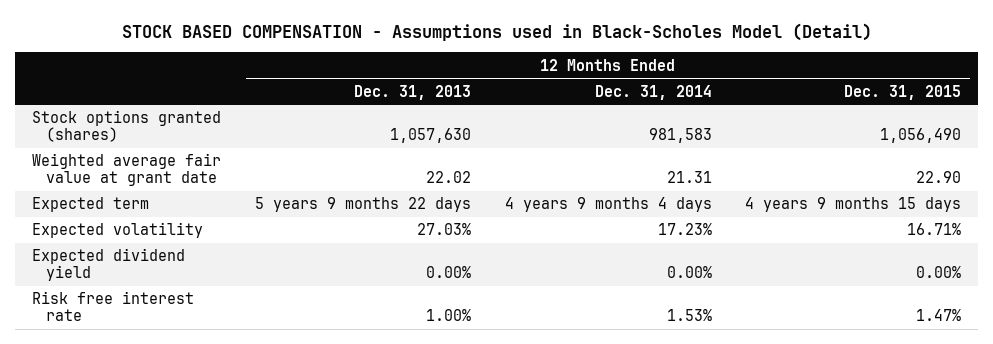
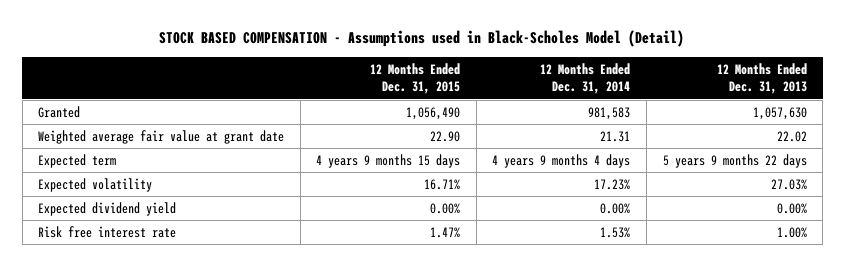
- | 12 Months Ended Dec. 31, 2013 | 12 Months Ended Dec. 31, 2014 | 12 Months Ended Dec. 31, 2015
+ | 12 Months Ended Dec. 31, 2015 | 12 Months Ended Dec. 31, 2014 | 12 Months Ended Dec. 31, 2013
- Stock options granted (shares) | 1,057,630 | 981,583 | 1,056,490
+ Granted | 1,056,490 | 981,583 | 1,057,630

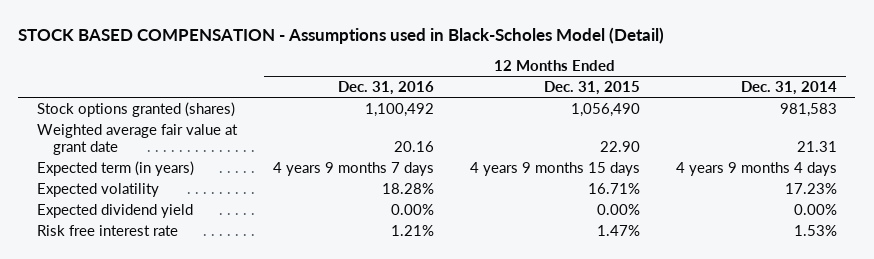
- | 12 Months Ended Dec. 31, 2015 | 12 Months Ended Dec. 31, 2014 | 12 Months Ended Dec. 31, 2013
+ | 12 Months Ended Dec. 31, 2016 | 12 Months Ended Dec. 31, 2015 | 12 Months Ended Dec. 31, 2014
- Granted | 1,056,490 | 981,583 | 1,057,630
+ Stock options granted (shares) | 1,100,492 | 1,056,490 | 981,583
- Expected term | 4 years 9 months 15 days | 4 years 9 months 4 days | 5 years 9 months 22 days
+ Expected term (in years) | 4 years 9 months 7 days | 4 years 9 months 15 days | 4 years 9 months 4 days

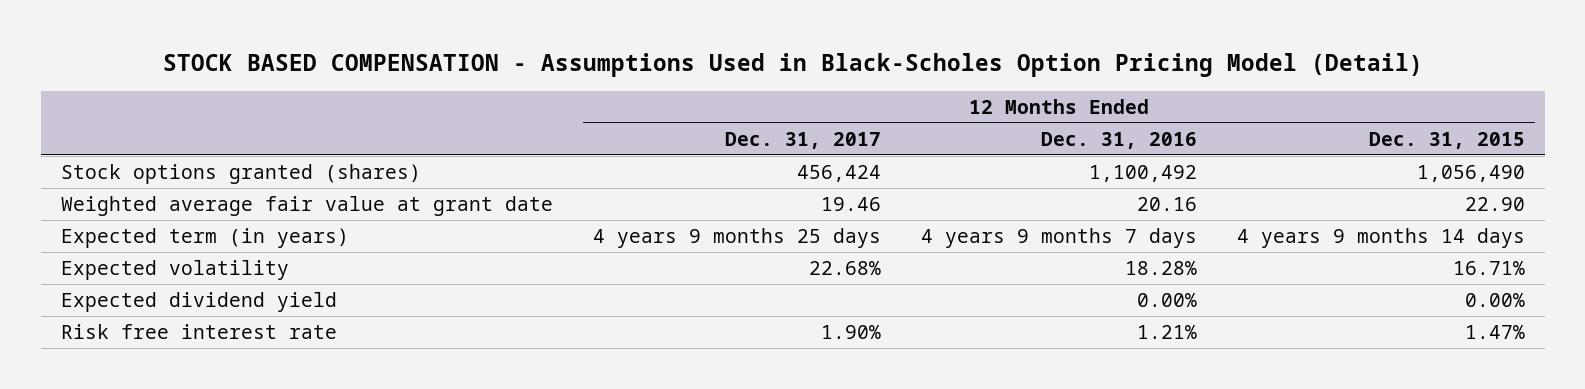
- STOCK BASED COMPENSATION - Assumptions used in Black-Scholes Model (Detail)
+ STOCK BASED COMPENSATION - Assumptions Used in Black-Scholes Option Pricing Model (Detail)
- | 12 Months Ended Dec. 31, 2016 | 12 Months Ended Dec. 31, 2015 | 12 Months Ended Dec. 31, 2014
+ | 12 Months Ended Dec. 31, 2017 | 12 Months Ended Dec. 31, 2016 | 12 Months Ended Dec. 31, 2015
- Expected term (in years) | 4 years 9 months 7 days | 4 years 9 months 15 days | 4 years 9 months 4 days
+ Expected term (in years) | 4 years 9 months 25 days | 4 years 9 months 7 days | 4 years 9 months 14 days

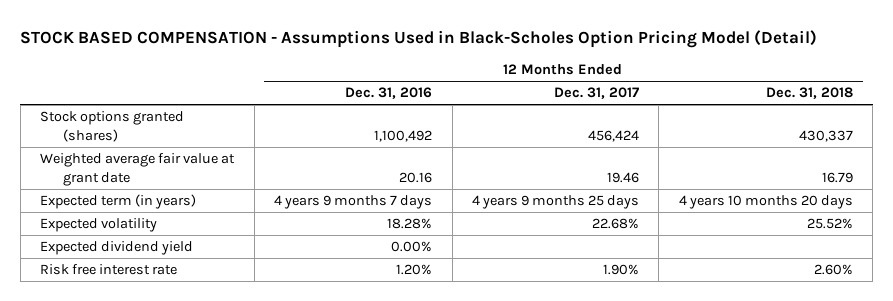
- | 12 Months Ended Dec. 31, 2017 | 12 Months Ended Dec. 31, 2016 | 12 Months Ended Dec. 31, 2015
+ | 12 Months Ended Dec. 31, 2016 | 12 Months Ended Dec. 31, 2017 | 12 Months Ended Dec. 31, 2018
- Risk free interest rate | 1.90% | 1.21% | 1.47%
+ Risk free interest rate | 1.20% | 1.90% | 2.60%

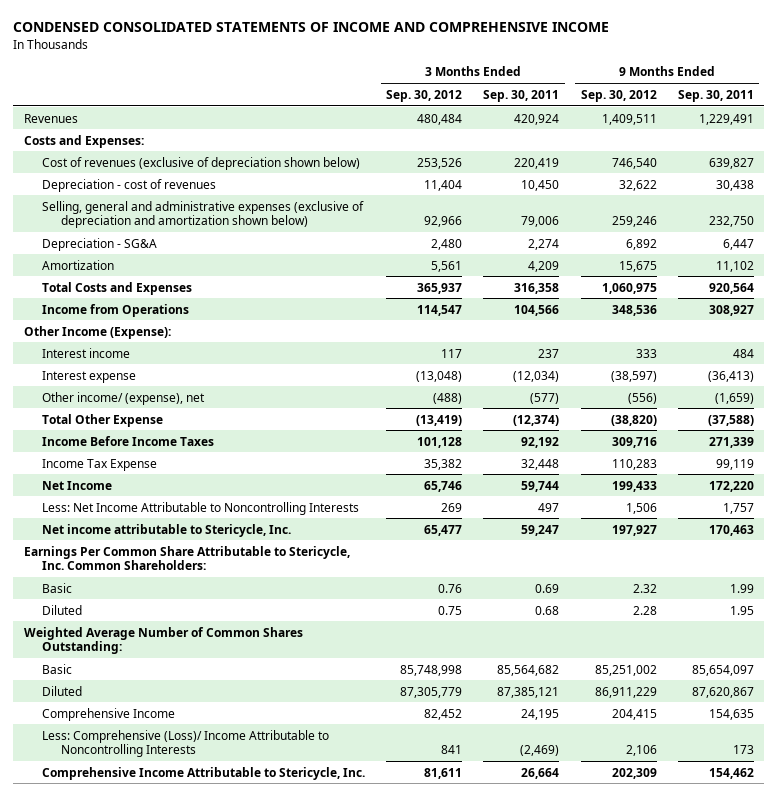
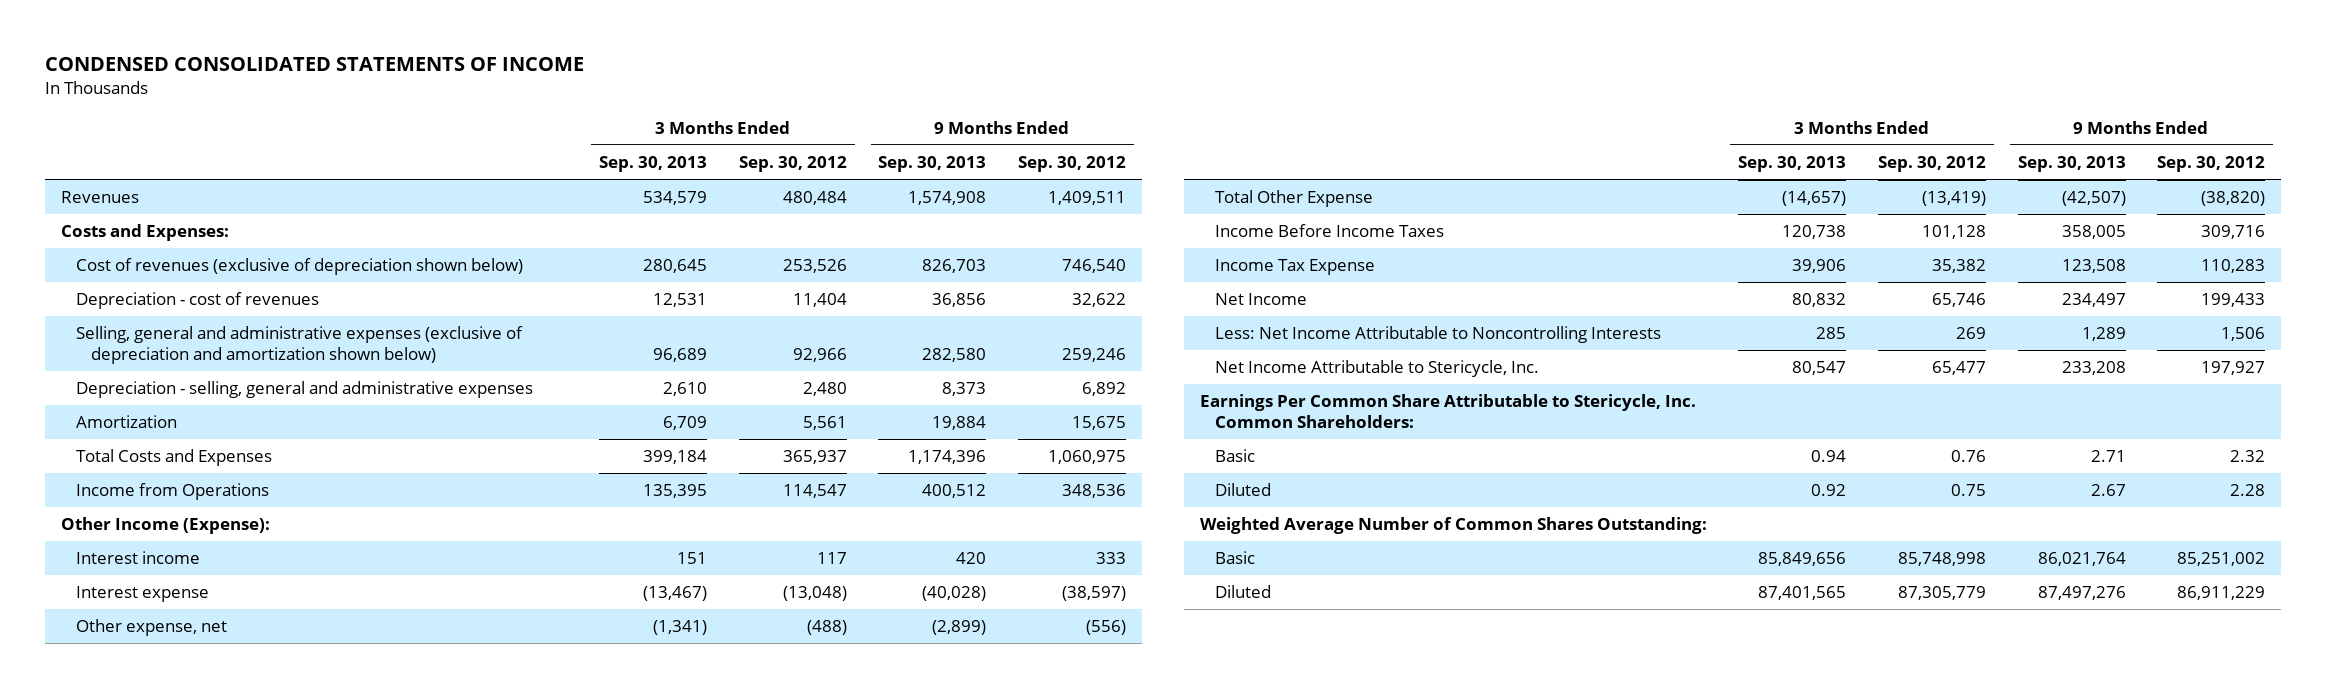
- CONDENSED CONSOLIDATED STATEMENTS OF INCOME AND COMPREHENSIVE INCOME
+ CONDENSED CONSOLIDATED STATEMENTS OF INCOME
- | 3 Months Ended Sep. 30, 2012 | 3 Months Ended Sep. 30, 2011 | 9 Months Ended Sep. 30, 2012 | 9 Months Ended Sep. 30, 2011
+ | 3 Months Ended Sep. 30, 2013 | 3 Months Ended Sep. 30, 2012 | 9 Months Ended Sep. 30, 2013 | 9 Months Ended Sep. 30, 2012
- Depreciation - SG&A | 2,480 | 2,274 | 6,892 | 6,447
+ Depreciation - selling, general and administrative expenses | 2,610 | 2,480 | 8,373 | 6,892
- Other income/ (expense), net | (488) | (577) | (556) | (1,659)
+ Other expense, net | (1,341) | (488) | (2,899) | (556)
- Net income attributable to Stericycle, Inc. | 65,477 | 59,247 | 197,927 | 170,463
+ Net Income Attributable to Stericycle, Inc. | 80,547 | 65,477 | 233,208 | 197,927
- Comprehensive Income | 82,452 | 24,195 | 204,415 | 154,635
- Less: Comprehensive (Loss)/ Income Attributable to Noncontrolling Interests | 841 | (2,469) | 2,106 | 173
- Comprehensive Income Attributable to Stericycle, Inc. | 81,611 | 26,664 | 202,309 | 154,462

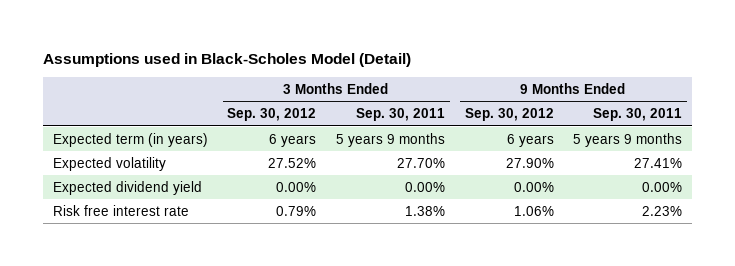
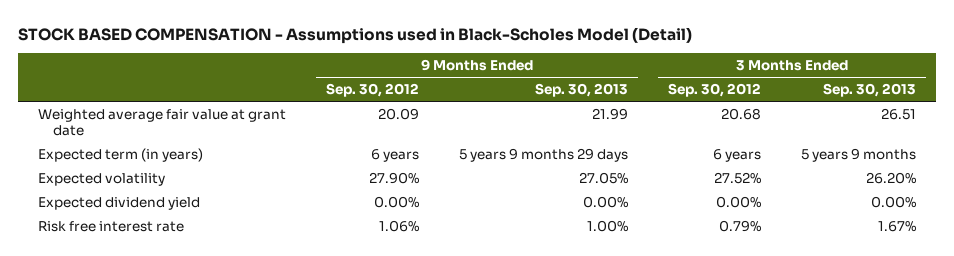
- Assumptions used in Black-Scholes Model (Detail)
+ STOCK BASED COMPENSATION - Assumptions used in Black-Scholes Model (Detail)
- | 3 Months Ended Sep. 30, 2012 | 3 Months Ended Sep. 30, 2011 | 9 Months Ended Sep. 30, 2012 | 9 Months Ended Sep. 30, 2011
+ | 9 Months Ended Sep. 30, 2012 | 9 Months Ended Sep. 30, 2013 | 3 Months Ended Sep. 30, 2012 | 3 Months Ended Sep. 30, 2013
+ Weighted average fair value at grant date | 20.09 | 21.99 | 20.68 | 26.51

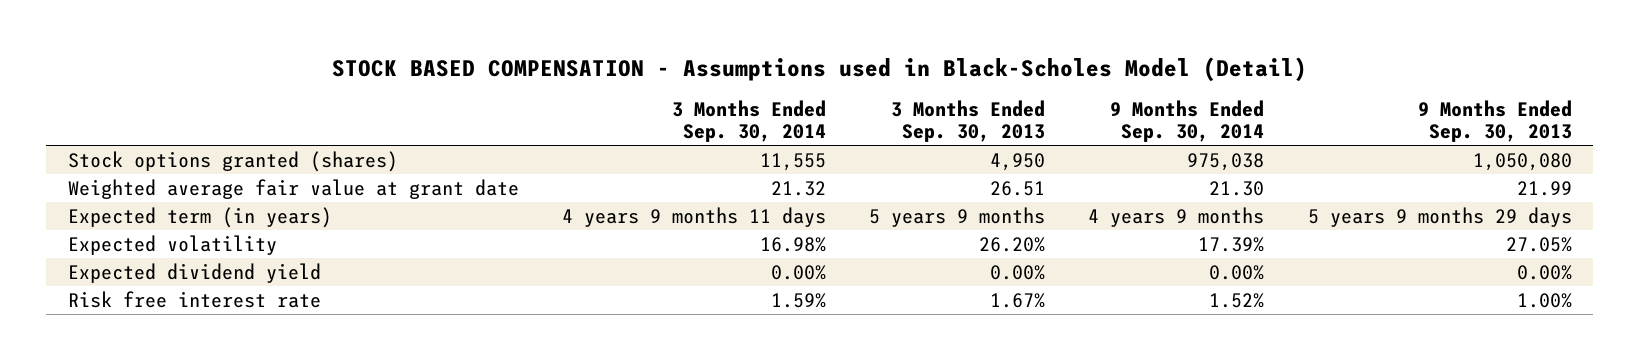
- | 9 Months Ended Sep. 30, 2012 | 9 Months Ended Sep. 30, 2013 | 3 Months Ended Sep. 30, 2012 | 3 Months Ended Sep. 30, 2013
+ | 3 Months Ended Sep. 30, 2014 | 3 Months Ended Sep. 30, 2013 | 9 Months Ended Sep. 30, 2014 | 9 Months Ended Sep. 30, 2013
+ Stock options granted (shares) | 11,555 | 4,950 | 975,038 | 1,050,080

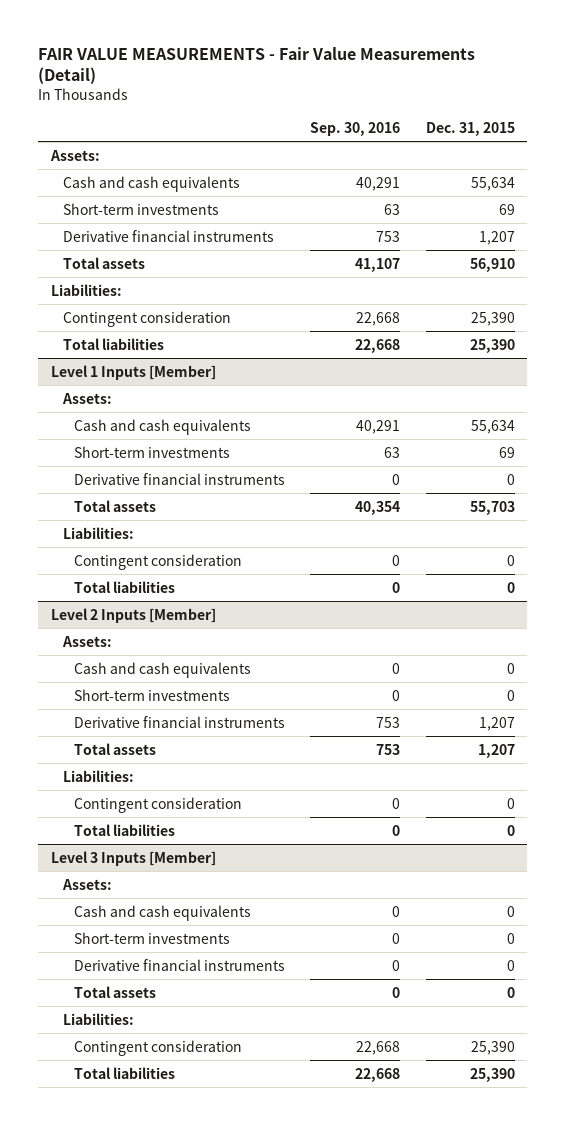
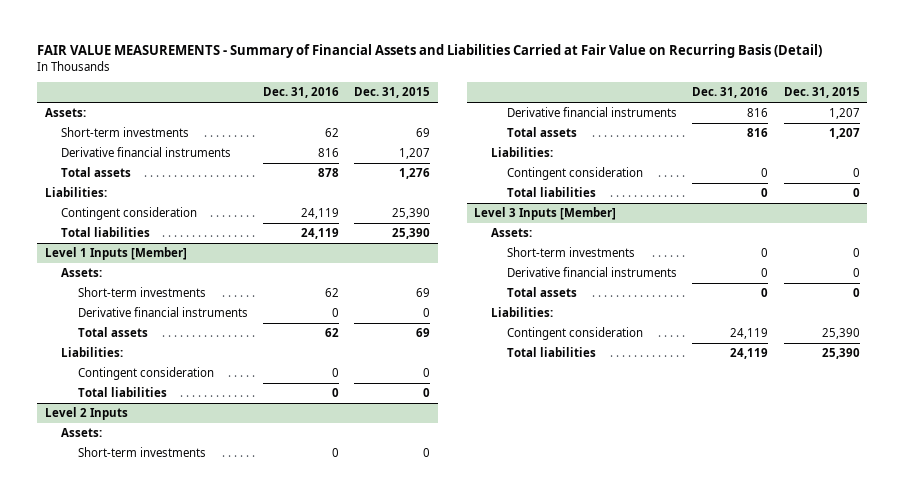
- FAIR VALUE MEASUREMENTS - Fair Value Measurements (Detail)
+ FAIR VALUE MEASUREMENTS - Summary of Financial Assets and Liabilities Carried at Fair Value on Recurring Basis (Detail)
- | Sep. 30, 2016 | Dec. 31, 2015
+ | Dec. 31, 2016 | Dec. 31, 2015
- Cash and cash equivalents | 40,291 | 55,634
- Total assets | 41,107 | 56,910
+ Total assets | 878 | 1,276
@ Level 1 Inputs [Member]
- Cash and cash equivalents | 40,291 | 55,634
- Total assets | 40,354 | 55,703
+ Total assets | 62 | 69
- Level 2 Inputs [Member]
+ Level 2 Inputs
- Cash and cash equivalents | 0 | 0
@ Level 3 Inputs [Member]
- Cash and cash equivalents | 0 | 0

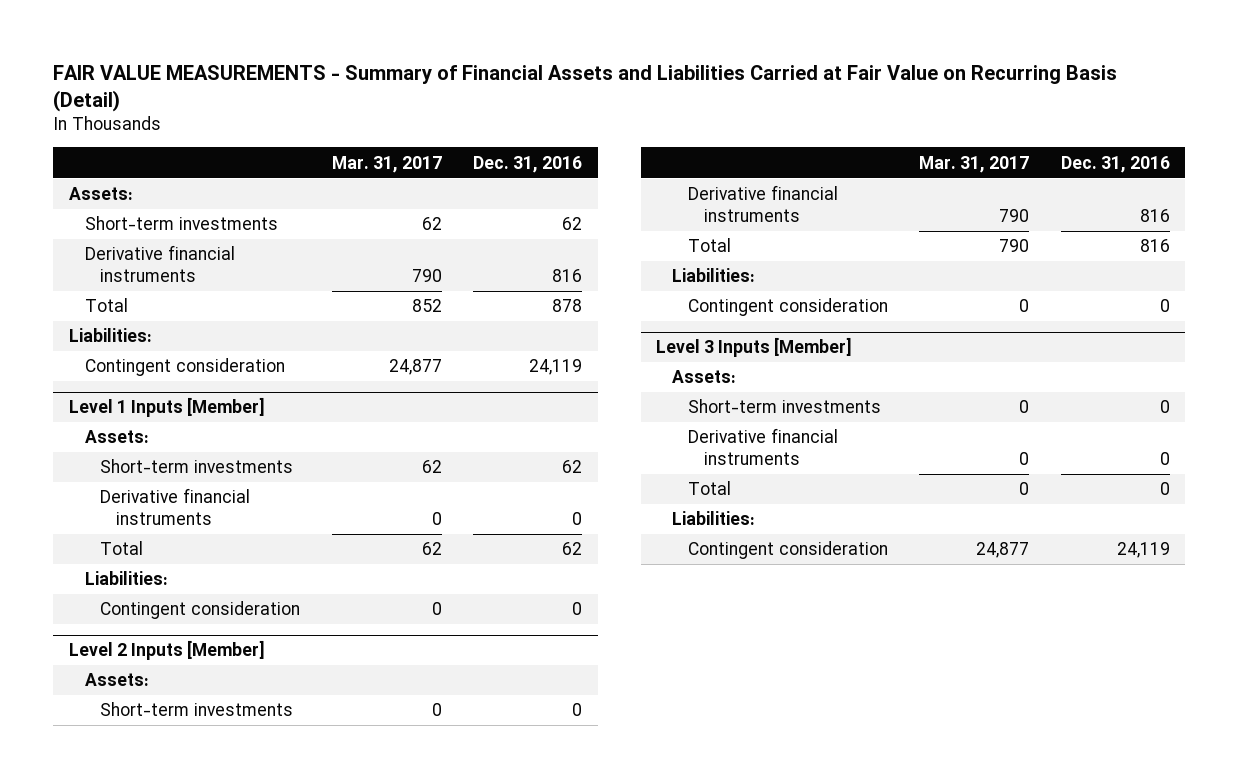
- | Dec. 31, 2016 | Dec. 31, 2015
+ | Mar. 31, 2017 | Dec. 31, 2016
- Total assets | 878 | 1,276
+ Total | 852 | 878
- Total liabilities | 24,119 | 25,390
@ Level 1 Inputs [Member]
- Total assets | 62 | 69
+ Total | 62 | 62
- Total liabilities | 0 | 0
- Level 2 Inputs
+ Level 2 Inputs [Member]
- Total assets | 816 | 1,207
+ Total | 790 | 816
- Total liabilities | 0 | 0
@ Level 3 Inputs [Member]
- Total assets | 0 | 0
+ Total | 0 | 0
- Total liabilities | 24,119 | 25,390

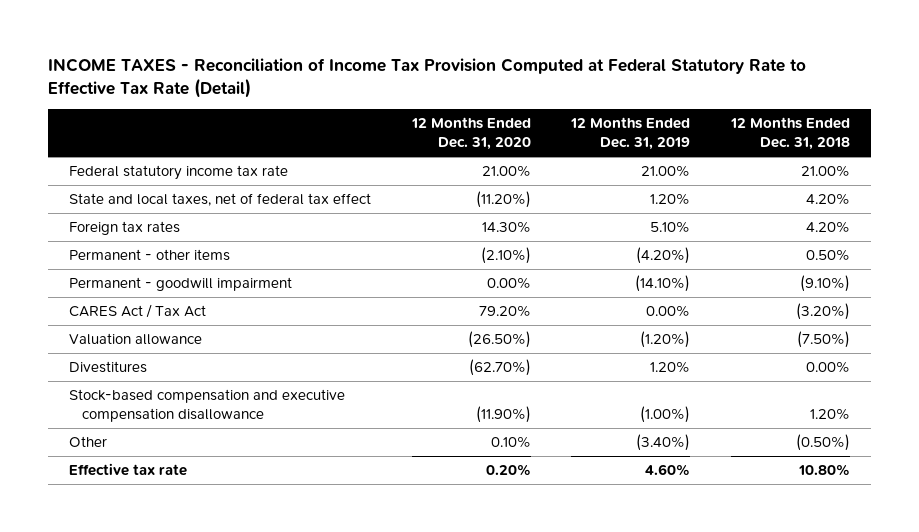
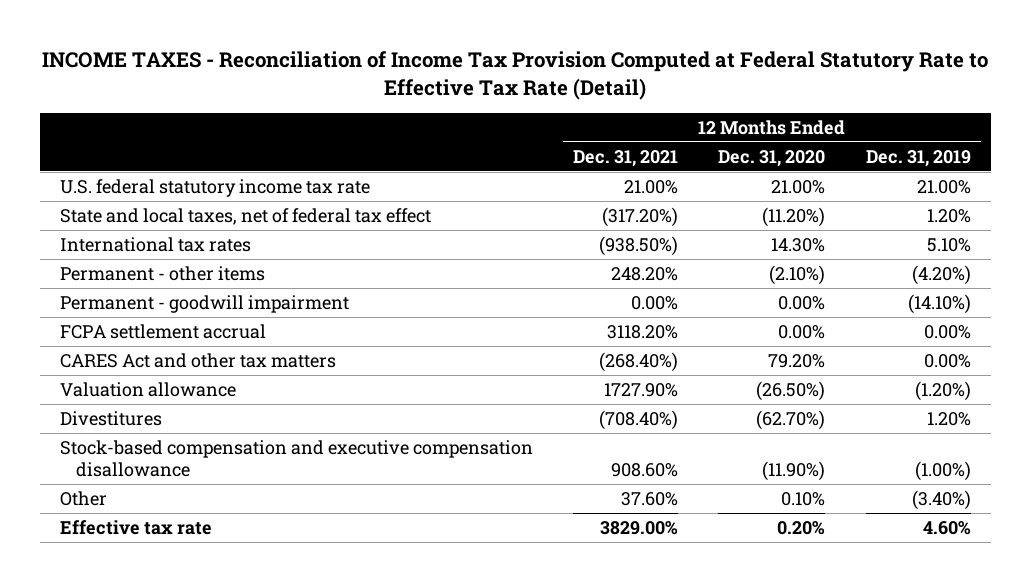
- | 12 Months Ended Dec. 31, 2020 | 12 Months Ended Dec. 31, 2019 | 12 Months Ended Dec. 31, 2018
+ | 12 Months Ended Dec. 31, 2021 | 12 Months Ended Dec. 31, 2020 | 12 Months Ended Dec. 31, 2019
- Federal statutory income tax rate | 21.00% | 21.00% | 21.00%
+ U.S. federal statutory income tax rate | 21.00% | 21.00% | 21.00%
- Foreign tax rates | 14.30% | 5.10% | 4.20%
+ International tax rates | (938.50%) | 14.30% | 5.10%
- CARES Act / Tax Act | 79.20% | 0.00% | (3.20%)
+ FCPA settlement accrual | 3118.20% | 0.00% | 0.00%
+ CARES Act and other tax matters | (268.40%) | 79.20% | 0.00%

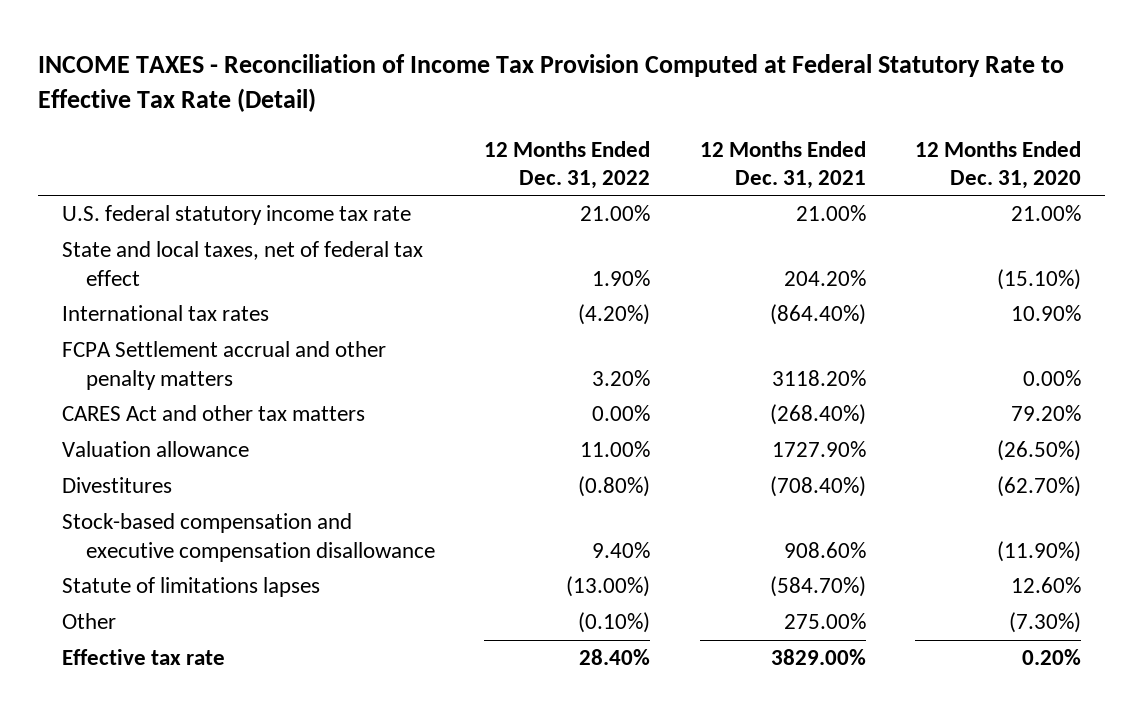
- | 12 Months Ended Dec. 31, 2021 | 12 Months Ended Dec. 31, 2020 | 12 Months Ended Dec. 31, 2019
+ | 12 Months Ended Dec. 31, 2022 | 12 Months Ended Dec. 31, 2021 | 12 Months Ended Dec. 31, 2020
- State and local taxes, net of federal tax effect | (317.20%) | (11.20%) | 1.20%
- International tax rates | (938.50%) | 14.30% | 5.10%
- Permanent - other items | 248.20% | (2.10%) | (4.20%)
- Permanent - goodwill impairment | 0.00% | 0.00% | (14.10%)
- FCPA settlement accrual | 3118.20% | 0.00% | 0.00%
+ State and local taxes, net of federal tax effect | 1.90% | 204.20% | (15.10%)
+ International tax rates | (4.20%) | (864.40%) | 10.90%
+ FCPA Settlement accrual and other penalty matters | 3.20% | 3118.20% | 0.00%
- Other | 37.60% | 0.10% | (3.40%)
+ Statute of limitations lapses | (13.00%) | (584.70%) | 12.60%
+ Other | (0.10%) | 275.00% | (7.30%)

